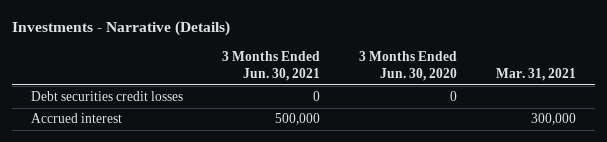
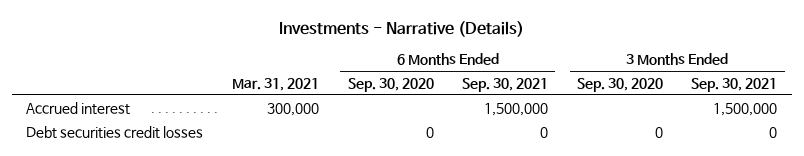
- | 3 Months Ended Jun. 30, 2021 | 3 Months Ended Jun. 30, 2020 | Mar. 31, 2021
+ | Mar. 31, 2021 | 6 Months Ended Sep. 30, 2020 | 6 Months Ended Sep. 30, 2021 | 3 Months Ended Sep. 30, 2020 | 3 Months Ended Sep. 30, 2021
moved down: Debt securities credit losses | | 0 | 0 | 0 | 0

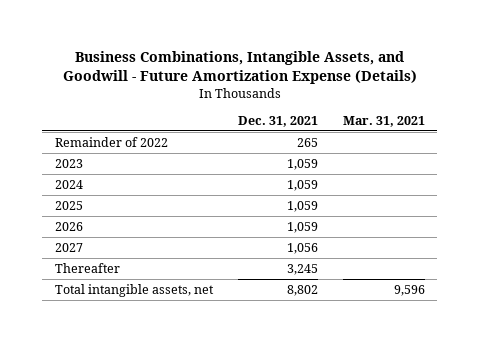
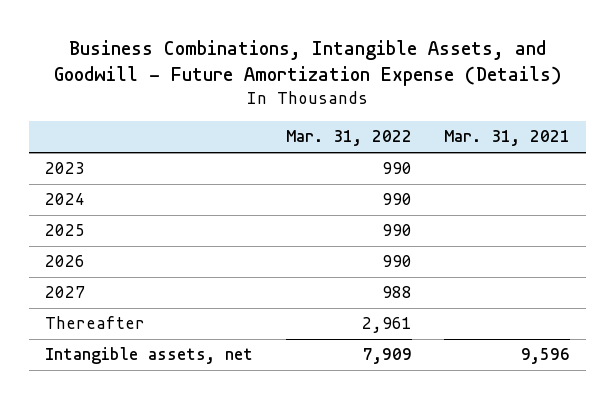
- | Dec. 31, 2021 | Mar. 31, 2021
+ | Mar. 31, 2022 | Mar. 31, 2021
- Remainder of 2022 | 265 |
- Total intangible assets, net | 8,802 | 9,596
+ Intangible assets, net | 7,909 | 9,596

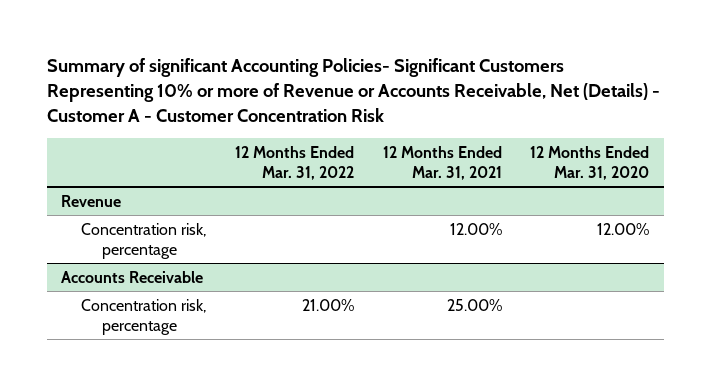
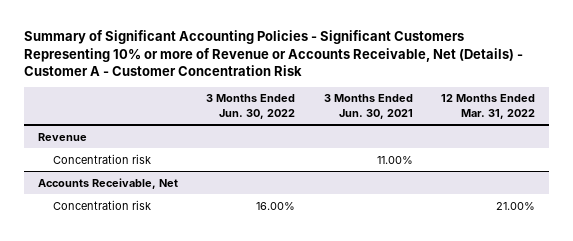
- Summary of significant Accounting Policies- Significant Customers Representing 10% or more of Revenue or Accounts Receivable, Net (Details) - Customer A - Customer Concentration Risk
+ Summary of Significant Accounting Policies - Significant Customers Representing 10% or more of Revenue or Accounts Receivable, Net (Details) - Customer A - Customer Concentration Risk
- | 12 Months Ended Mar. 31, 2022 | 12 Months Ended Mar. 31, 2021 | 12 Months Ended Mar. 31, 2020
+ | 3 Months Ended Jun. 30, 2022 | 3 Months Ended Jun. 30, 2021 | 12 Months Ended Mar. 31, 2022
@ Revenue
- Concentration risk, percentage | | 12.00% | 12.00%
- Accounts Receivable
- Concentration risk, percentage | 21.00% | 25.00% |
@ Revenue
+ Concentration risk | | 11.00% |
+ Accounts Receivable, Net
+ Concentration risk | 16.00% | | 21.00%

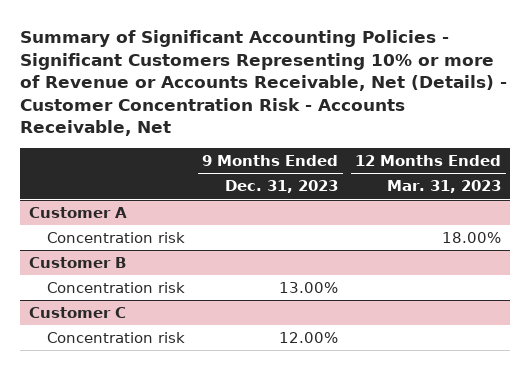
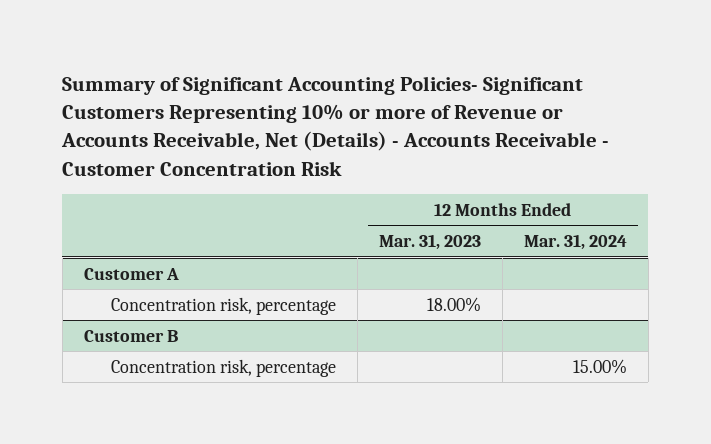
- Summary of Significant Accounting Policies - Significant Customers Representing 10% or more of Revenue or Accounts Receivable, Net (Details) - Customer Concentration Risk - Accounts Receivable, Net
+ Summary of Significant Accounting Policies- Significant Customers Representing 10% or more of Revenue or Accounts Receivable, Net (Details) - Accounts Receivable - Customer Concentration Risk
- | 9 Months Ended Dec. 31, 2023 | 12 Months Ended Mar. 31, 2023
+ | 12 Months Ended Mar. 31, 2023 | 12 Months Ended Mar. 31, 2024
@ Customer A
- Concentration risk | | 18.00%
+ Concentration risk, percentage | 18.00% |
@ Customer B
- Concentration risk | 13.00% |
- Customer C
- Concentration risk | 12.00% |
@ Customer B
+ Concentration risk, percentage | | 15.00%

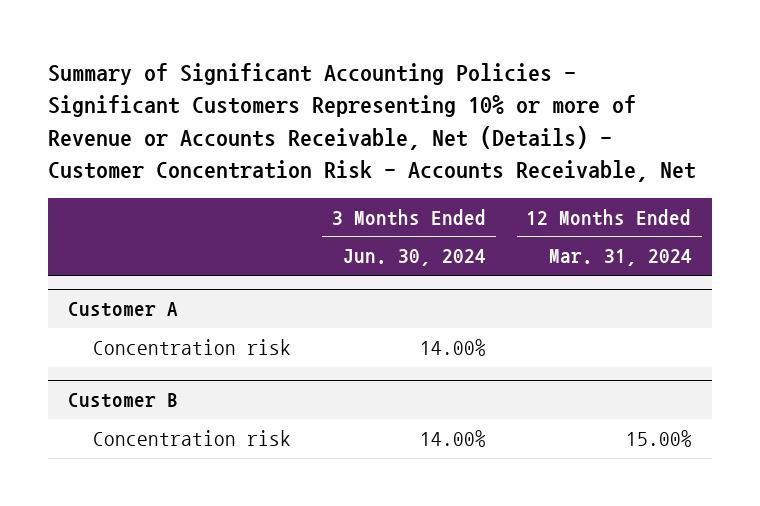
- Summary of Significant Accounting Policies- Significant Customers Representing 10% or more of Revenue or Accounts Receivable, Net (Details) - Accounts Receivable - Customer Concentration Risk
+ Summary of Significant Accounting Policies - Significant Customers Representing 10% or more of Revenue or Accounts Receivable, Net (Details) - Customer Concentration Risk - Accounts Receivable, Net
- | 12 Months Ended Mar. 31, 2023 | 12 Months Ended Mar. 31, 2024
+ | 3 Months Ended Jun. 30, 2024 | 12 Months Ended Mar. 31, 2024
@ Customer A
- Concentration risk, percentage | 18.00% |
+ Concentration risk | 14.00% |
@ Customer B
- Concentration risk, percentage | | 15.00%
+ Concentration risk | 14.00% | 15.00%

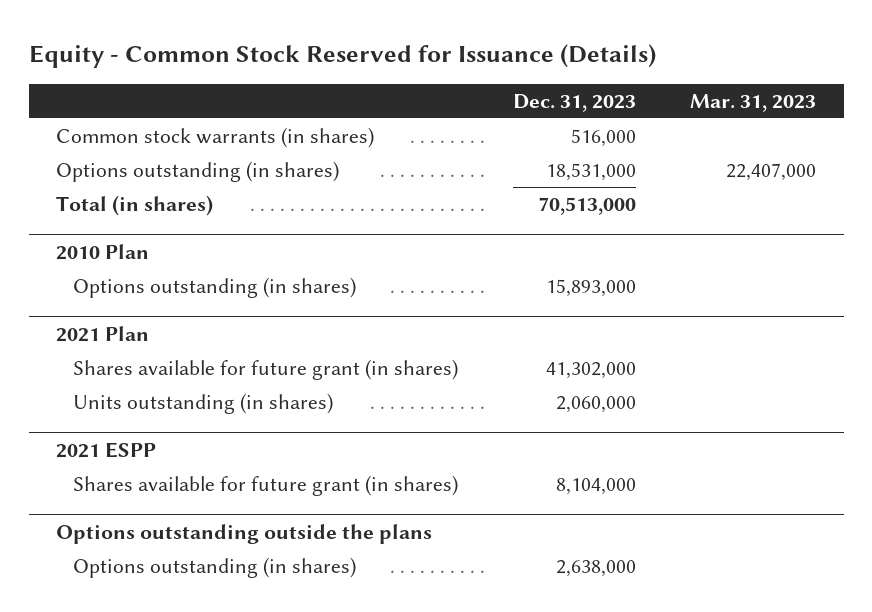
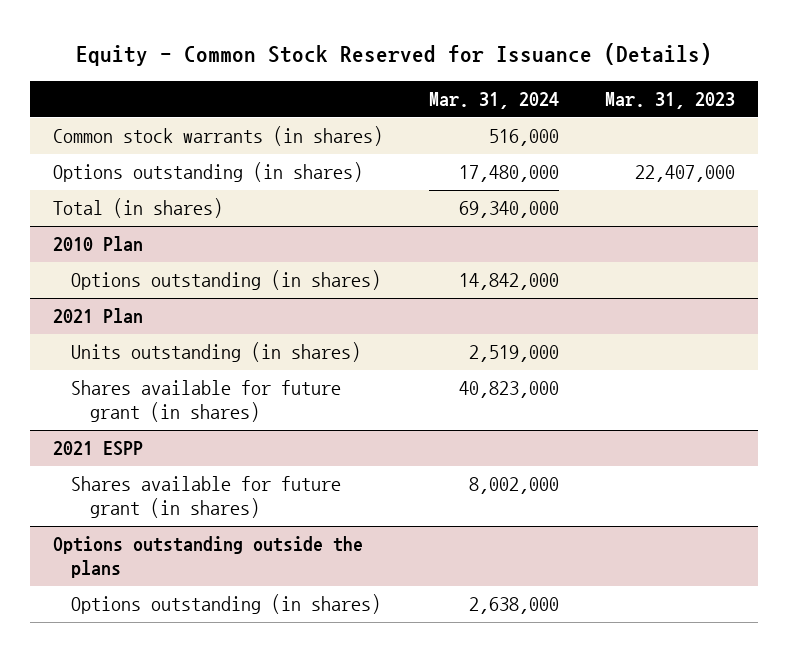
- | Dec. 31, 2023 | Mar. 31, 2023
+ | Mar. 31, 2024 | Mar. 31, 2023
@ 2021 Plan
moved down: Shares available for future grant (in shares) | 40,823,000 |

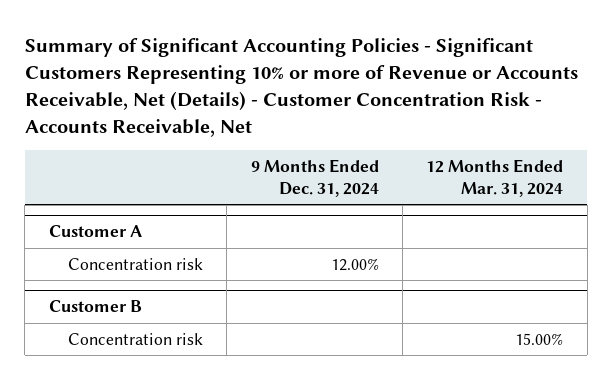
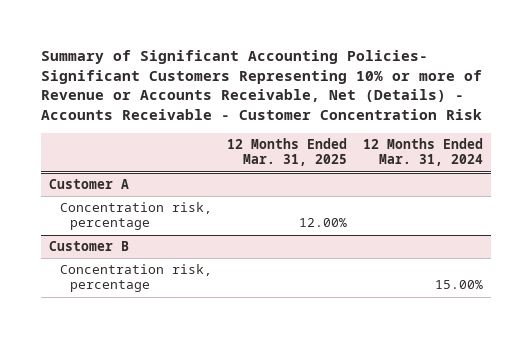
- Summary of Significant Accounting Policies - Significant Customers Representing 10% or more of Revenue or Accounts Receivable, Net (Details) - Customer Concentration Risk - Accounts Receivable, Net
+ Summary of Significant Accounting Policies- Significant Customers Representing 10% or more of Revenue or Accounts Receivable, Net (Details) - Accounts Receivable - Customer Concentration Risk
- | 9 Months Ended Dec. 31, 2024 | 12 Months Ended Mar. 31, 2024
+ | 12 Months Ended Mar. 31, 2025 | 12 Months Ended Mar. 31, 2024
@ Customer A
- Concentration risk | 12.00% |
+ Concentration risk, percentage | 12.00% |
@ Customer B
- Concentration risk | | 15.00%
+ Concentration risk, percentage | | 15.00%

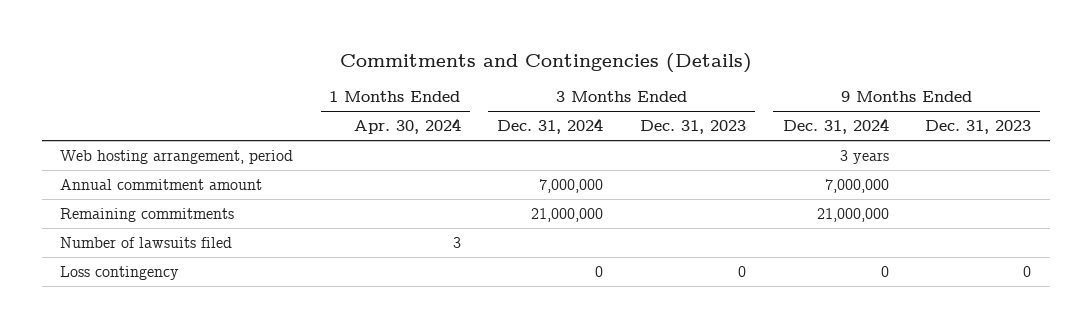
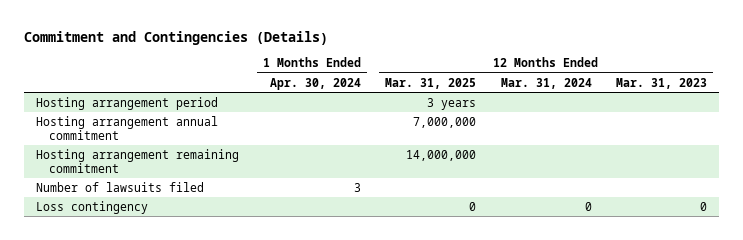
- Commitments and Contingencies (Details)
+ Commitment and Contingencies (Details)
- | 1 Months Ended Apr. 30, 2024 | 3 Months Ended Dec. 31, 2024 | 3 Months Ended Dec. 31, 2023 | 9 Months Ended Dec. 31, 2024 | 9 Months Ended Dec. 31, 2023
+ | 1 Months Ended Apr. 30, 2024 | 12 Months Ended Mar. 31, 2025 | 12 Months Ended Mar. 31, 2024 | 12 Months Ended Mar. 31, 2023
- Web hosting arrangement, period | | | | 3 years |
- Annual commitment amount | | 7,000,000 | | 7,000,000 |
- Remaining commitments | | 21,000,000 | | 21,000,000 |
+ Hosting arrangement period | | 3 years | |
+ Hosting arrangement annual commitment | | 7,000,000 | |
+ Hosting arrangement remaining commitment | | 14,000,000 | |

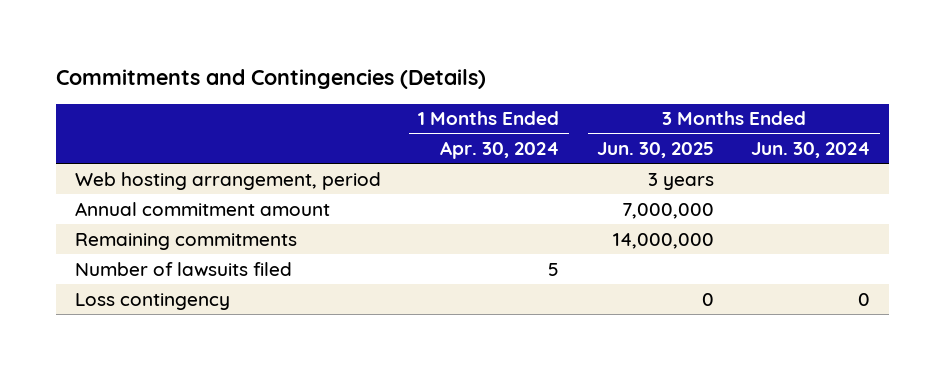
- Commitment and Contingencies (Details)
+ Commitments and Contingencies (Details)
- | 1 Months Ended Apr. 30, 2024 | 12 Months Ended Mar. 31, 2025 | 12 Months Ended Mar. 31, 2024 | 12 Months Ended Mar. 31, 2023
+ | 1 Months Ended Apr. 30, 2024 | 3 Months Ended Jun. 30, 2025 | 3 Months Ended Jun. 30, 2024
- Hosting arrangement period | | 3 years | |
- Hosting arrangement annual commitment | | 7,000,000 | |
- Hosting arrangement remaining commitment | | 14,000,000 | |
- Number of lawsuits filed | 3 | | |
+ Web hosting arrangement, period | | 3 years |
+ Annual commitment amount | | 7,000,000 |
+ Remaining commitments | | 14,000,000 |
+ Number of lawsuits filed | 5 | |

